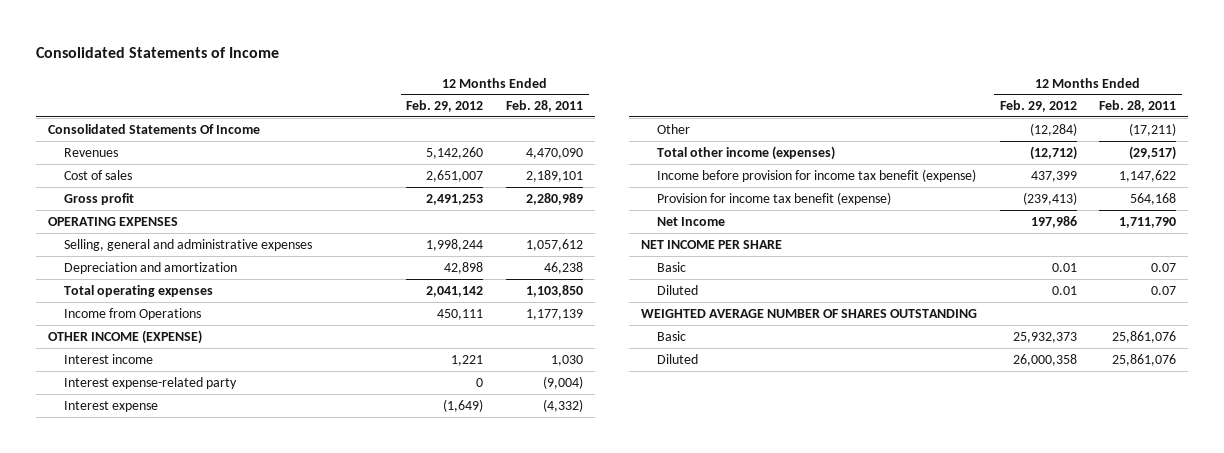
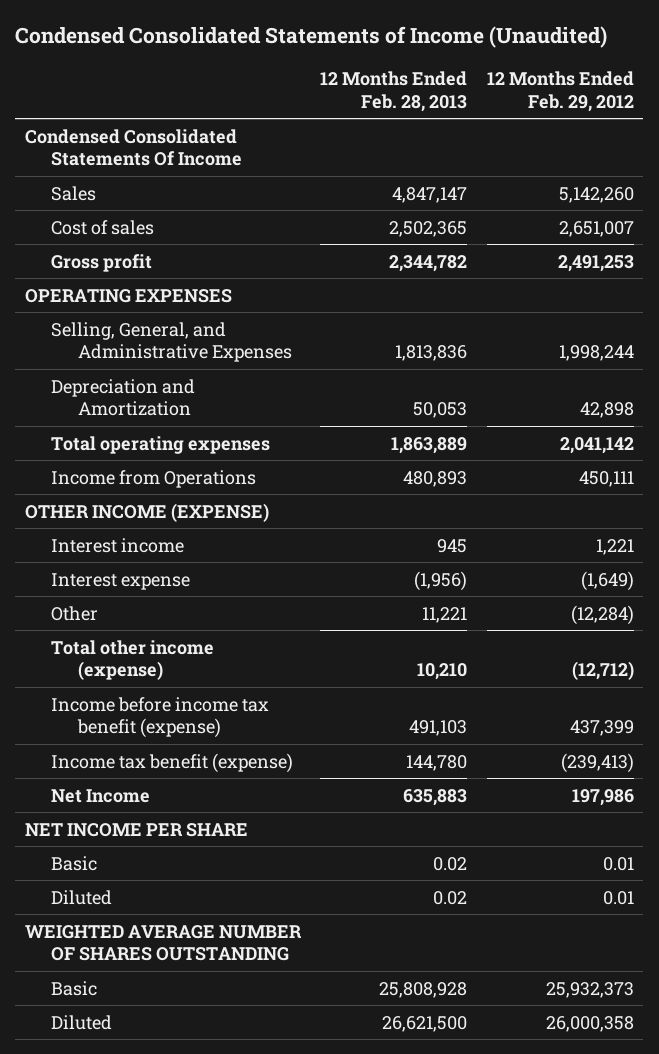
- Consolidated Statements of Income
+ Condensed Consolidated Statements of Income (Unaudited)
- | 12 Months Ended Feb. 29, 2012 | 12 Months Ended Feb. 28, 2011
+ | 12 Months Ended Feb. 28, 2013 | 12 Months Ended Feb. 29, 2012
- Consolidated Statements Of Income
- Revenues | 5,142,260 | 4,470,090
+ Condensed Consolidated Statements Of Income
+ Sales | 4,847,147 | 5,142,260
- Selling, general and administrative expenses | 1,998,244 | 1,057,612
- Depreciation and amortization | 42,898 | 46,238
+ Selling, General, and Administrative Expenses | 1,813,836 | 1,998,244
+ Depreciation and Amortization | 50,053 | 42,898
- Interest expense-related party | 0 | (9,004)
- Total other income (expenses) | (12,712) | (29,517)
- Income before provision for income tax benefit (expense) | 437,399 | 1,147,622
- Provision for income tax benefit (expense) | (239,413) | 564,168
+ Total other income (expense) | 10,210 | (12,712)
+ Income before income tax benefit (expense) | 491,103 | 437,399
+ Income tax benefit (expense) | 144,780 | (239,413)

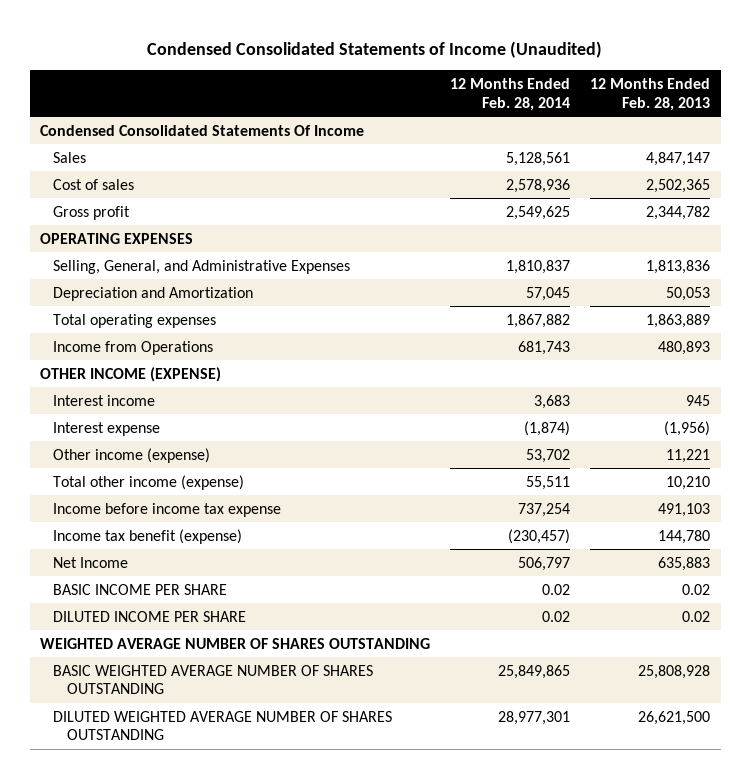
- | 12 Months Ended Feb. 28, 2013 | 12 Months Ended Feb. 29, 2012
+ | 12 Months Ended Feb. 28, 2014 | 12 Months Ended Feb. 28, 2013
- Other | 11,221 | (12,284)
+ Other income (expense) | 53,702 | 11,221
- Income before income tax benefit (expense) | 491,103 | 437,399
+ Income before income tax expense | 737,254 | 491,103
- NET INCOME PER SHARE
- Basic | 0.02 | 0.01
- Diluted | 0.02 | 0.01
+ BASIC INCOME PER SHARE | 0.02 | 0.02
+ DILUTED INCOME PER SHARE | 0.02 | 0.02
- Basic | 25,808,928 | 25,932,373
- Diluted | 26,621,500 | 26,000,358
+ BASIC WEIGHTED AVERAGE NUMBER OF SHARES OUTSTANDING | 25,849,865 | 25,808,928
+ DILUTED WEIGHTED AVERAGE NUMBER OF SHARES OUTSTANDING | 28,977,301 | 26,621,500

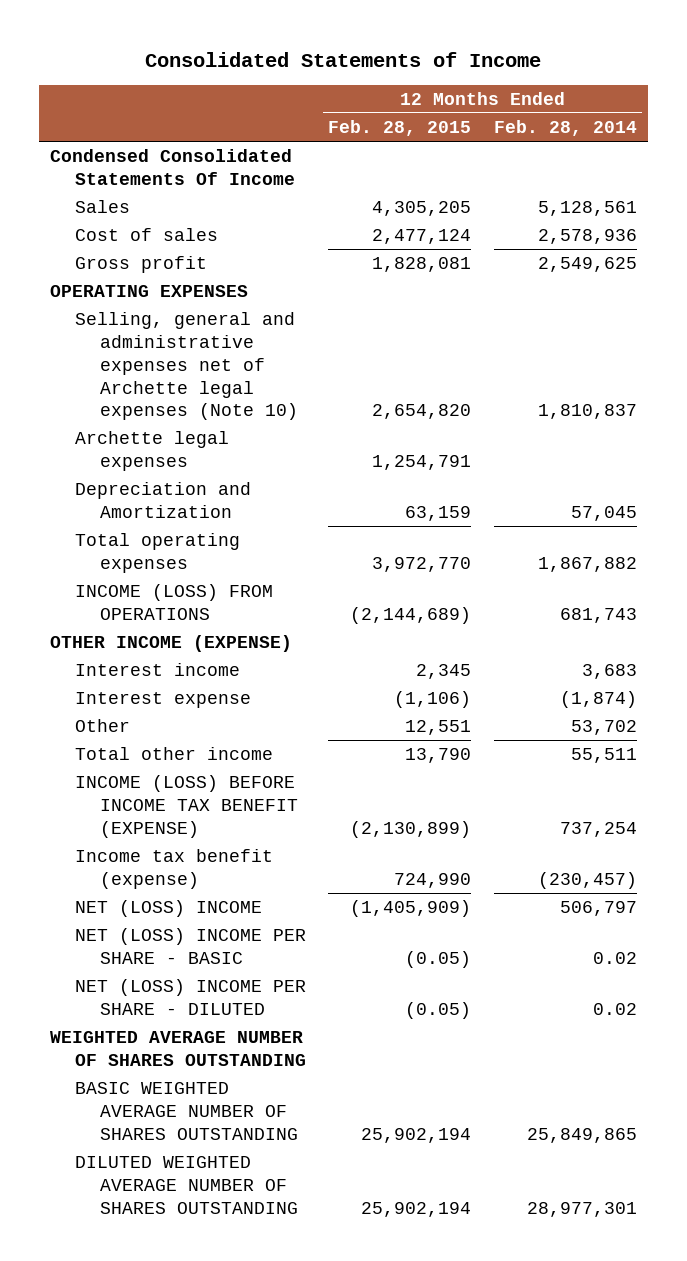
- Condensed Consolidated Statements of Income (Unaudited)
+ Consolidated Statements of Income
- | 12 Months Ended Feb. 28, 2014 | 12 Months Ended Feb. 28, 2013
+ | 12 Months Ended Feb. 28, 2015 | 12 Months Ended Feb. 28, 2014
- Selling, General, and Administrative Expenses | 1,810,837 | 1,813,836
+ Selling, general and administrative expenses net of Archette legal expenses (Note 10) | 2,654,820 | 1,810,837
+ Archette legal expenses | 1,254,791 |
- Income from Operations | 681,743 | 480,893
+ INCOME (LOSS) FROM OPERATIONS | (2,144,689) | 681,743
- Other income (expense) | 53,702 | 11,221
- Total other income (expense) | 55,511 | 10,210
- Income before income tax expense | 737,254 | 491,103
+ Other | 12,551 | 53,702
+ Total other income | 13,790 | 55,511
+ INCOME (LOSS) BEFORE INCOME TAX BENEFIT (EXPENSE) | (2,130,899) | 737,254
- Net Income | 506,797 | 635,883
- BASIC INCOME PER SHARE | 0.02 | 0.02
- DILUTED INCOME PER SHARE | 0.02 | 0.02
+ NET (LOSS) INCOME | (1,405,909) | 506,797
+ NET (LOSS) INCOME PER SHARE - BASIC | (0.05) | 0.02
+ NET (LOSS) INCOME PER SHARE - DILUTED | (0.05) | 0.02

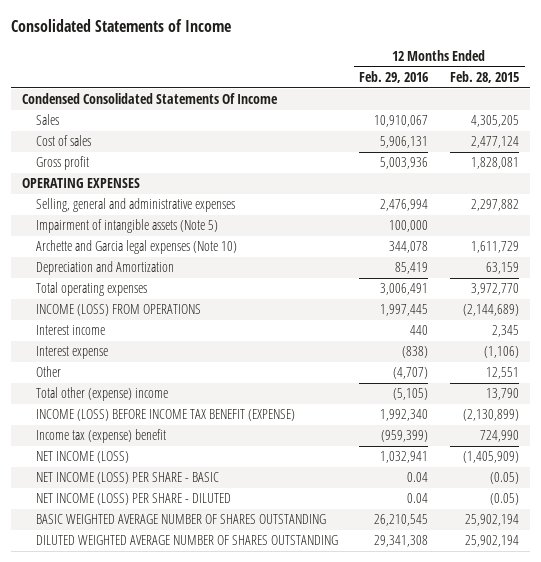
- | 12 Months Ended Feb. 28, 2015 | 12 Months Ended Feb. 28, 2014
+ | 12 Months Ended Feb. 29, 2016 | 12 Months Ended Feb. 28, 2015
- Selling, general and administrative expenses net of Archette legal expenses (Note 10) | 2,654,820 | 1,810,837
- Archette legal expenses | 1,254,791 |
+ Selling, general and administrative expenses | 2,476,994 | 2,297,882
+ Impairment of intangible assets (Note 5) | 100,000 |
+ Archette and Garcia legal expenses (Note 10) | 344,078 | 1,611,729
- OTHER INCOME (EXPENSE)
- Total other income | 13,790 | 55,511
+ Total other (expense) income | (5,105) | 13,790
- Income tax benefit (expense) | 724,990 | (230,457)
- NET (LOSS) INCOME | (1,405,909) | 506,797
- NET (LOSS) INCOME PER SHARE - BASIC | (0.05) | 0.02
- NET (LOSS) INCOME PER SHARE - DILUTED | (0.05) | 0.02
- WEIGHTED AVERAGE NUMBER OF SHARES OUTSTANDING
+ Income tax (expense) benefit | (959,399) | 724,990
+ NET INCOME (LOSS) | 1,032,941 | (1,405,909)
+ NET INCOME (LOSS) PER SHARE - BASIC | 0.04 | (0.05)
+ NET INCOME (LOSS) PER SHARE - DILUTED | 0.04 | (0.05)

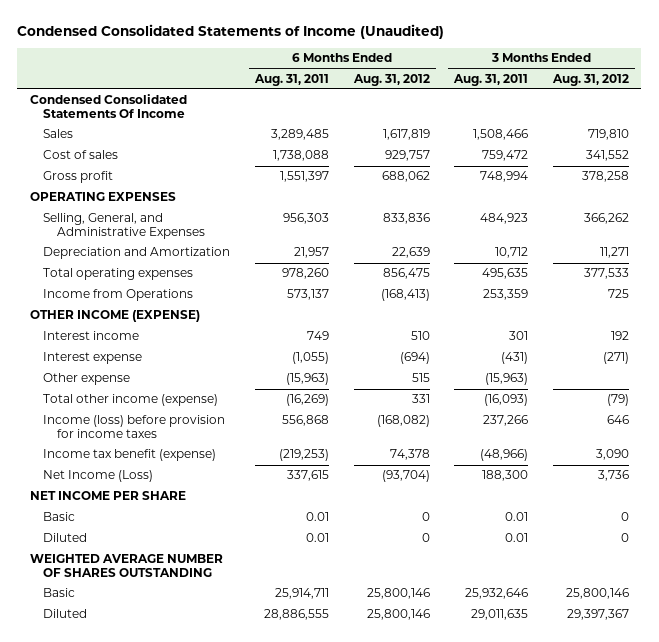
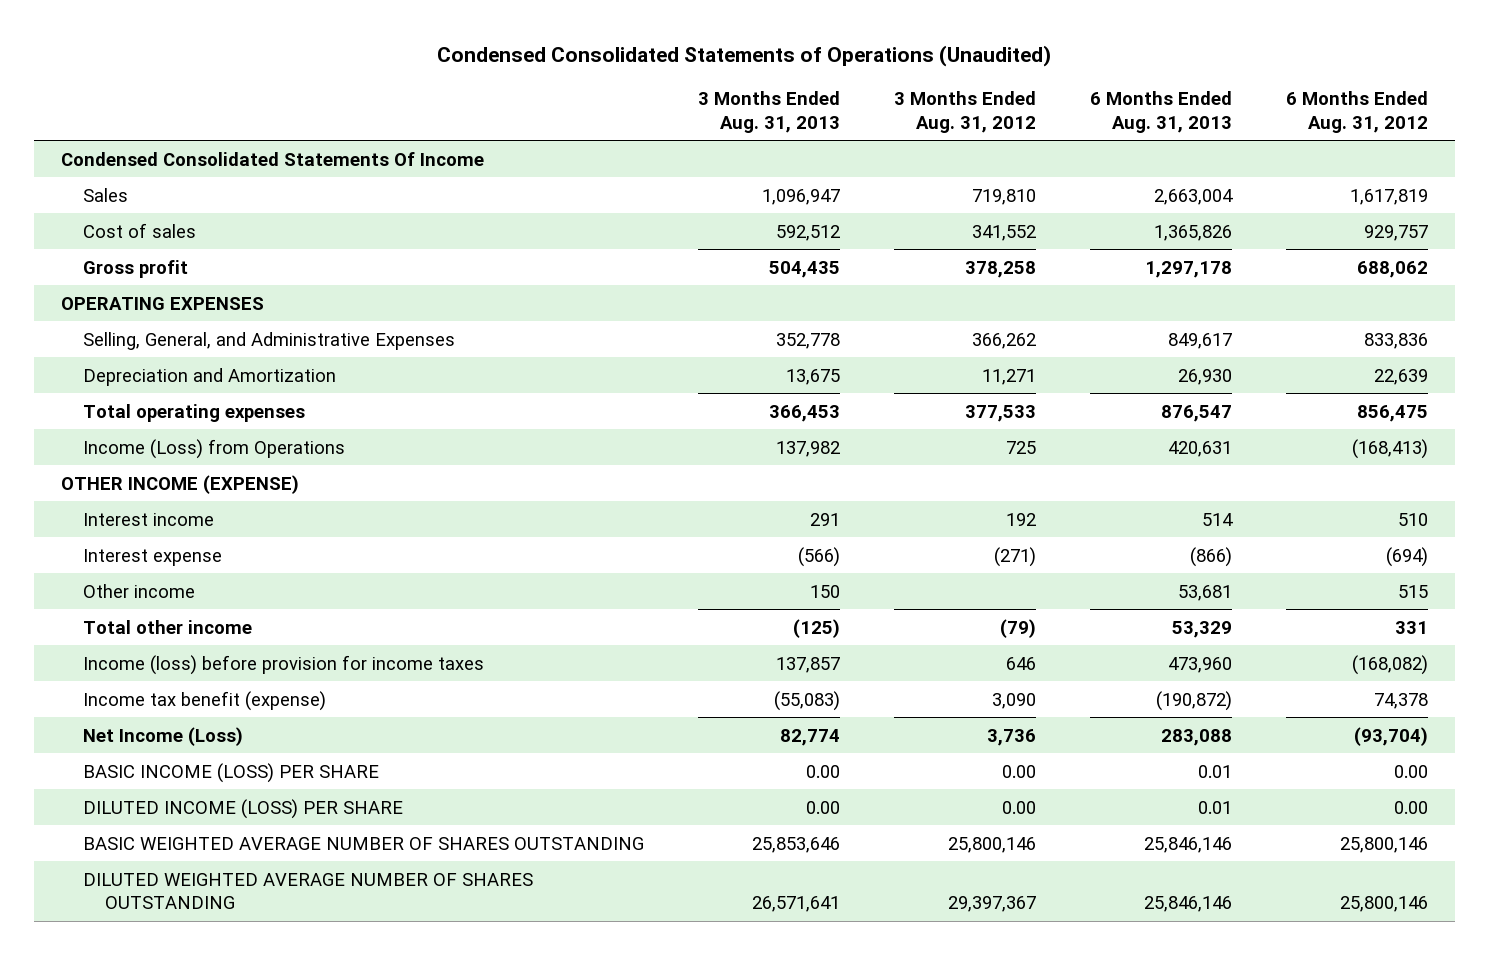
- Condensed Consolidated Statements of Income (Unaudited)
+ Condensed Consolidated Statements of Operations (Unaudited)
- | 6 Months Ended Aug. 31, 2011 | 6 Months Ended Aug. 31, 2012 | 3 Months Ended Aug. 31, 2011 | 3 Months Ended Aug. 31, 2012
+ | 3 Months Ended Aug. 31, 2013 | 3 Months Ended Aug. 31, 2012 | 6 Months Ended Aug. 31, 2013 | 6 Months Ended Aug. 31, 2012
- Income from Operations | 573,137 | (168,413) | 253,359 | 725
+ Income (Loss) from Operations | 137,982 | 725 | 420,631 | (168,413)
- Other expense | (15,963) | 515 | (15,963) |
- Total other income (expense) | (16,269) | 331 | (16,093) | (79)
+ Other income | 150 | | 53,681 | 515
+ Total other income | (125) | (79) | 53,329 | 331
- NET INCOME PER SHARE
- Basic | 0.01 | 0 | 0.01 | 0
- Diluted | 0.01 | 0 | 0.01 | 0
- WEIGHTED AVERAGE NUMBER OF SHARES OUTSTANDING
- Basic | 25,914,711 | 25,800,146 | 25,932,646 | 25,800,146
- Diluted | 28,886,555 | 25,800,146 | 29,011,635 | 29,397,367
+ BASIC INCOME (LOSS) PER SHARE | 0.00 | 0.00 | 0.01 | 0.00
+ DILUTED INCOME (LOSS) PER SHARE | 0.00 | 0.00 | 0.01 | 0.00
+ BASIC WEIGHTED AVERAGE NUMBER OF SHARES OUTSTANDING | 25,853,646 | 25,800,146 | 25,846,146 | 25,800,146
+ DILUTED WEIGHTED AVERAGE NUMBER OF SHARES OUTSTANDING | 26,571,641 | 29,397,367 | 25,846,146 | 25,800,146

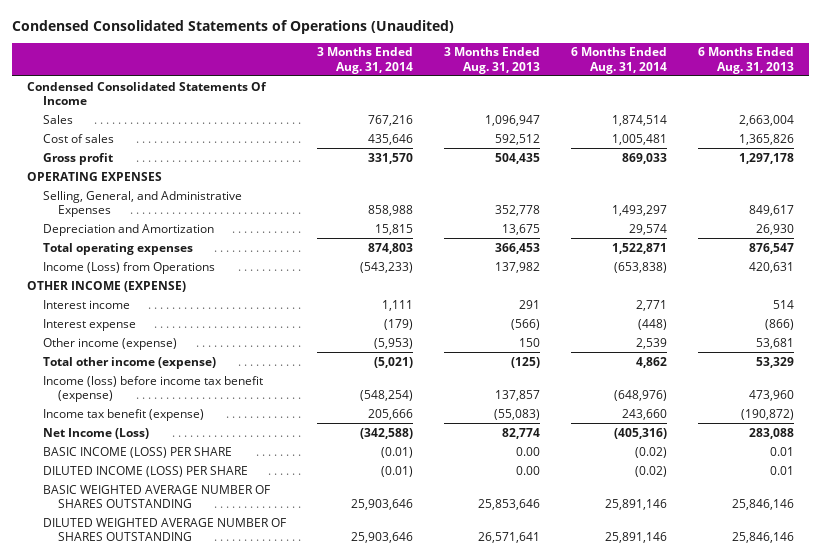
- | 3 Months Ended Aug. 31, 2013 | 3 Months Ended Aug. 31, 2012 | 6 Months Ended Aug. 31, 2013 | 6 Months Ended Aug. 31, 2012
+ | 3 Months Ended Aug. 31, 2014 | 3 Months Ended Aug. 31, 2013 | 6 Months Ended Aug. 31, 2014 | 6 Months Ended Aug. 31, 2013
- Other income | 150 | | 53,681 | 515
- Total other income | (125) | (79) | 53,329 | 331
- Income (loss) before provision for income taxes | 137,857 | 646 | 473,960 | (168,082)
+ Other income (expense) | (5,953) | 150 | 2,539 | 53,681
+ Total other income (expense) | (5,021) | (125) | 4,862 | 53,329
+ Income (loss) before income tax benefit (expense) | (548,254) | 137,857 | (648,976) | 473,960

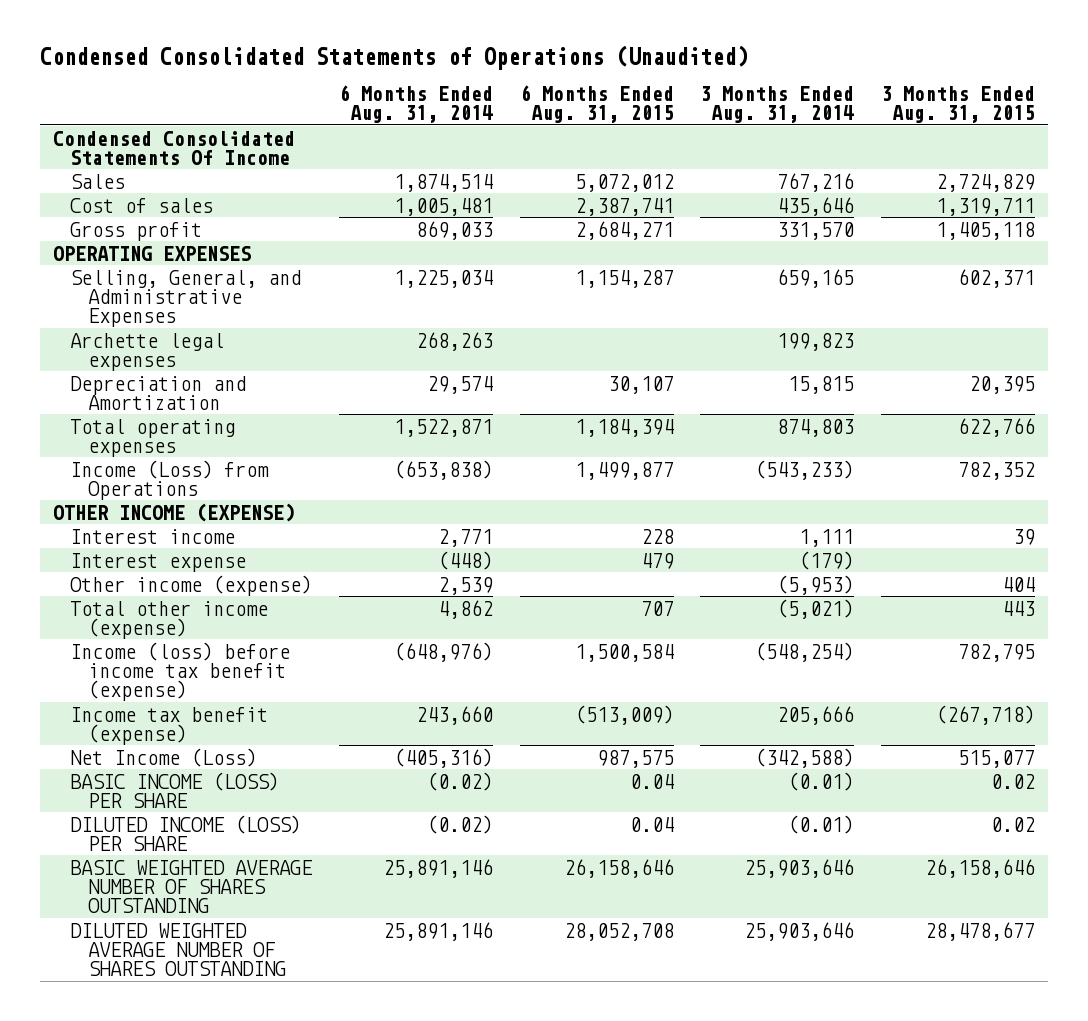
- | 3 Months Ended Aug. 31, 2014 | 3 Months Ended Aug. 31, 2013 | 6 Months Ended Aug. 31, 2014 | 6 Months Ended Aug. 31, 2013
+ | 6 Months Ended Aug. 31, 2014 | 6 Months Ended Aug. 31, 2015 | 3 Months Ended Aug. 31, 2014 | 3 Months Ended Aug. 31, 2015
- Selling, General, and Administrative Expenses | 858,988 | 352,778 | 1,493,297 | 849,617
+ Selling, General, and Administrative Expenses | 1,225,034 | 1,154,287 | 659,165 | 602,371
+ Archette legal expenses | 268,263 | | 199,823 |

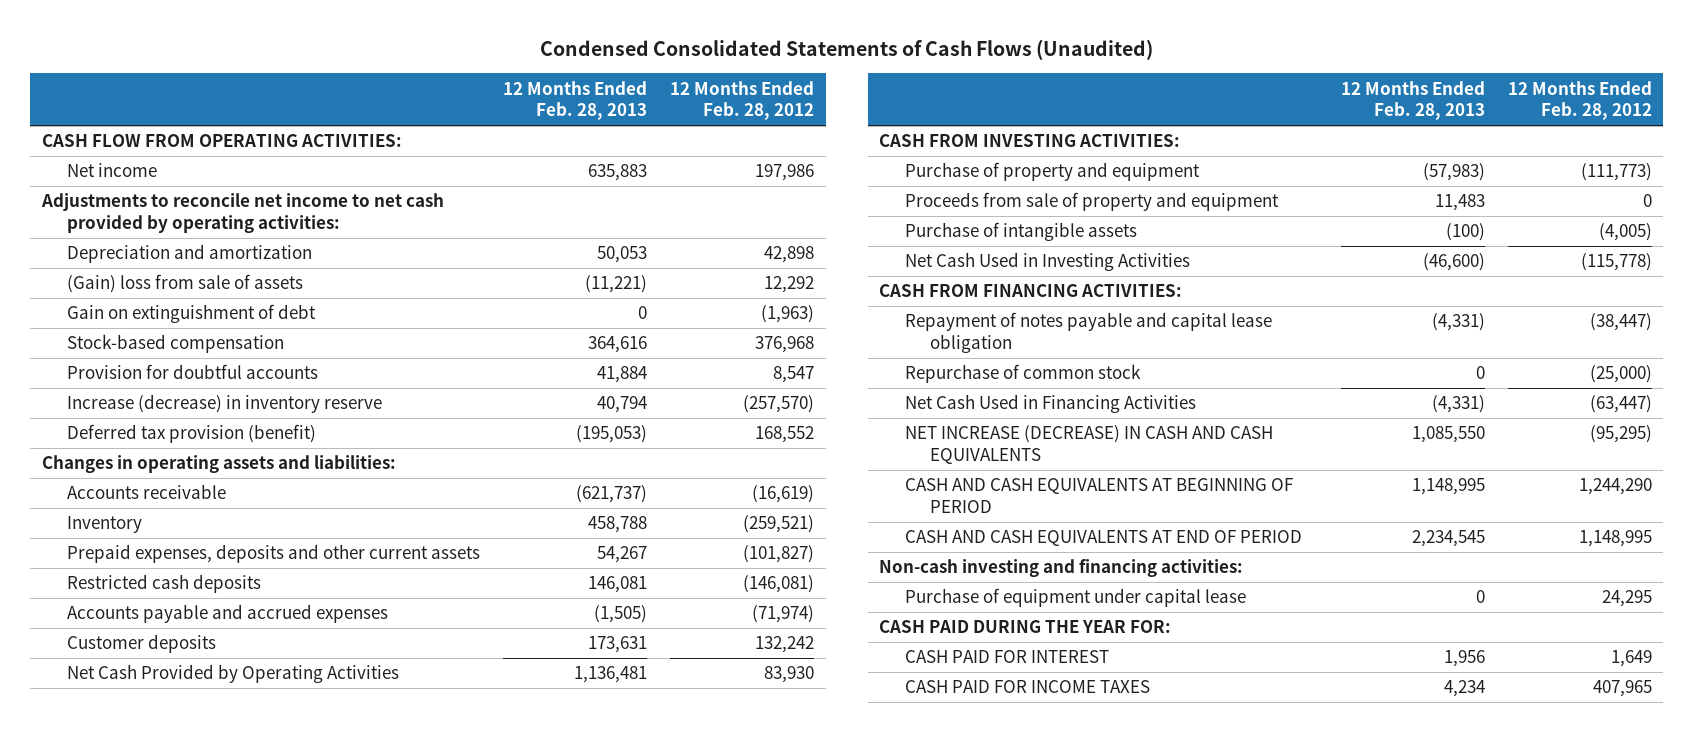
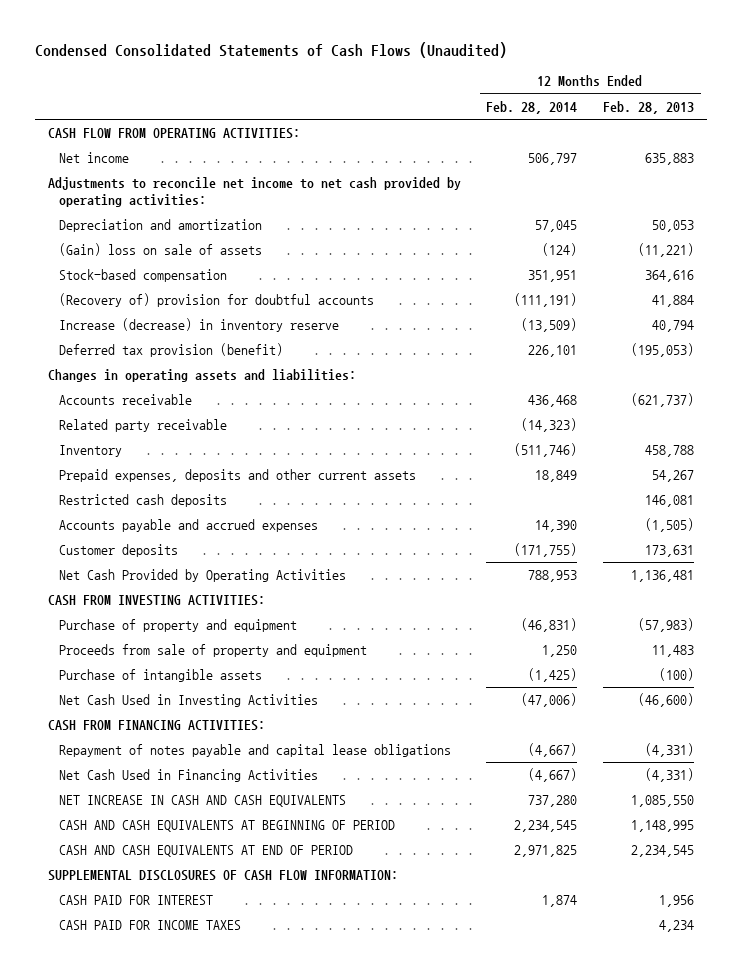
- | 12 Months Ended Feb. 28, 2013 | 12 Months Ended Feb. 28, 2012
+ | 12 Months Ended Feb. 28, 2014 | 12 Months Ended Feb. 28, 2013
- (Gain) loss from sale of assets | (11,221) | 12,292
- Gain on extinguishment of debt | 0 | (1,963)
+ (Gain) loss on sale of assets | (124) | (11,221)
- Provision for doubtful accounts | 41,884 | 8,547
+ (Recovery of) provision for doubtful accounts | (111,191) | 41,884
+ Related party receivable | (14,323) |
- Repayment of notes payable and capital lease obligation | (4,331) | (38,447)
- Repurchase of common stock | 0 | (25,000)
+ Repayment of notes payable and capital lease obligations | (4,667) | (4,331)
- NET INCREASE (DECREASE) IN CASH AND CASH EQUIVALENTS | 1,085,550 | (95,295)
+ NET INCREASE IN CASH AND CASH EQUIVALENTS | 737,280 | 1,085,550
- Non-cash investing and financing activities:
- Purchase of equipment under capital lease | 0 | 24,295
- CASH PAID DURING THE YEAR FOR:
+ SUPPLEMENTAL DISCLOSURES OF CASH FLOW INFORMATION:

